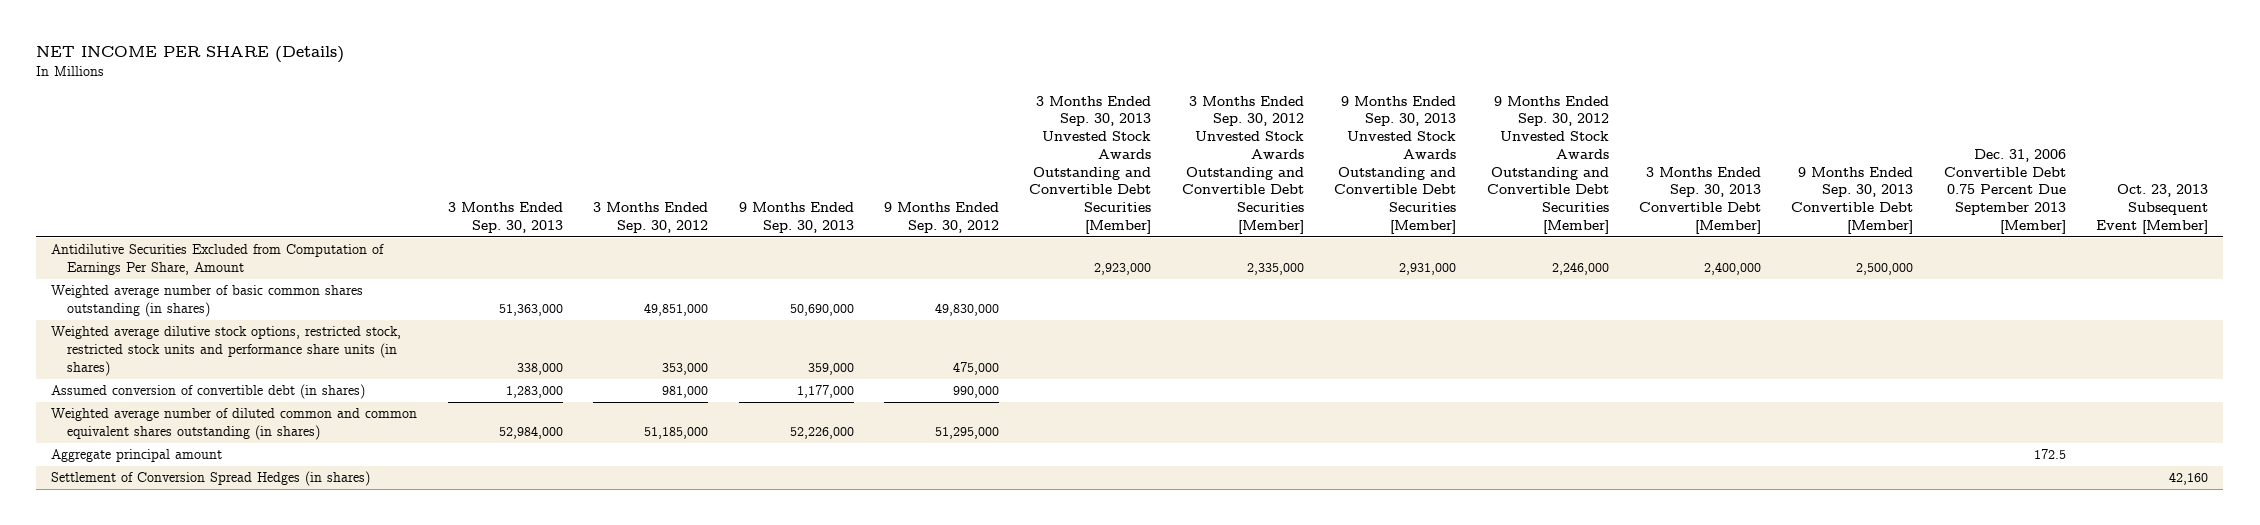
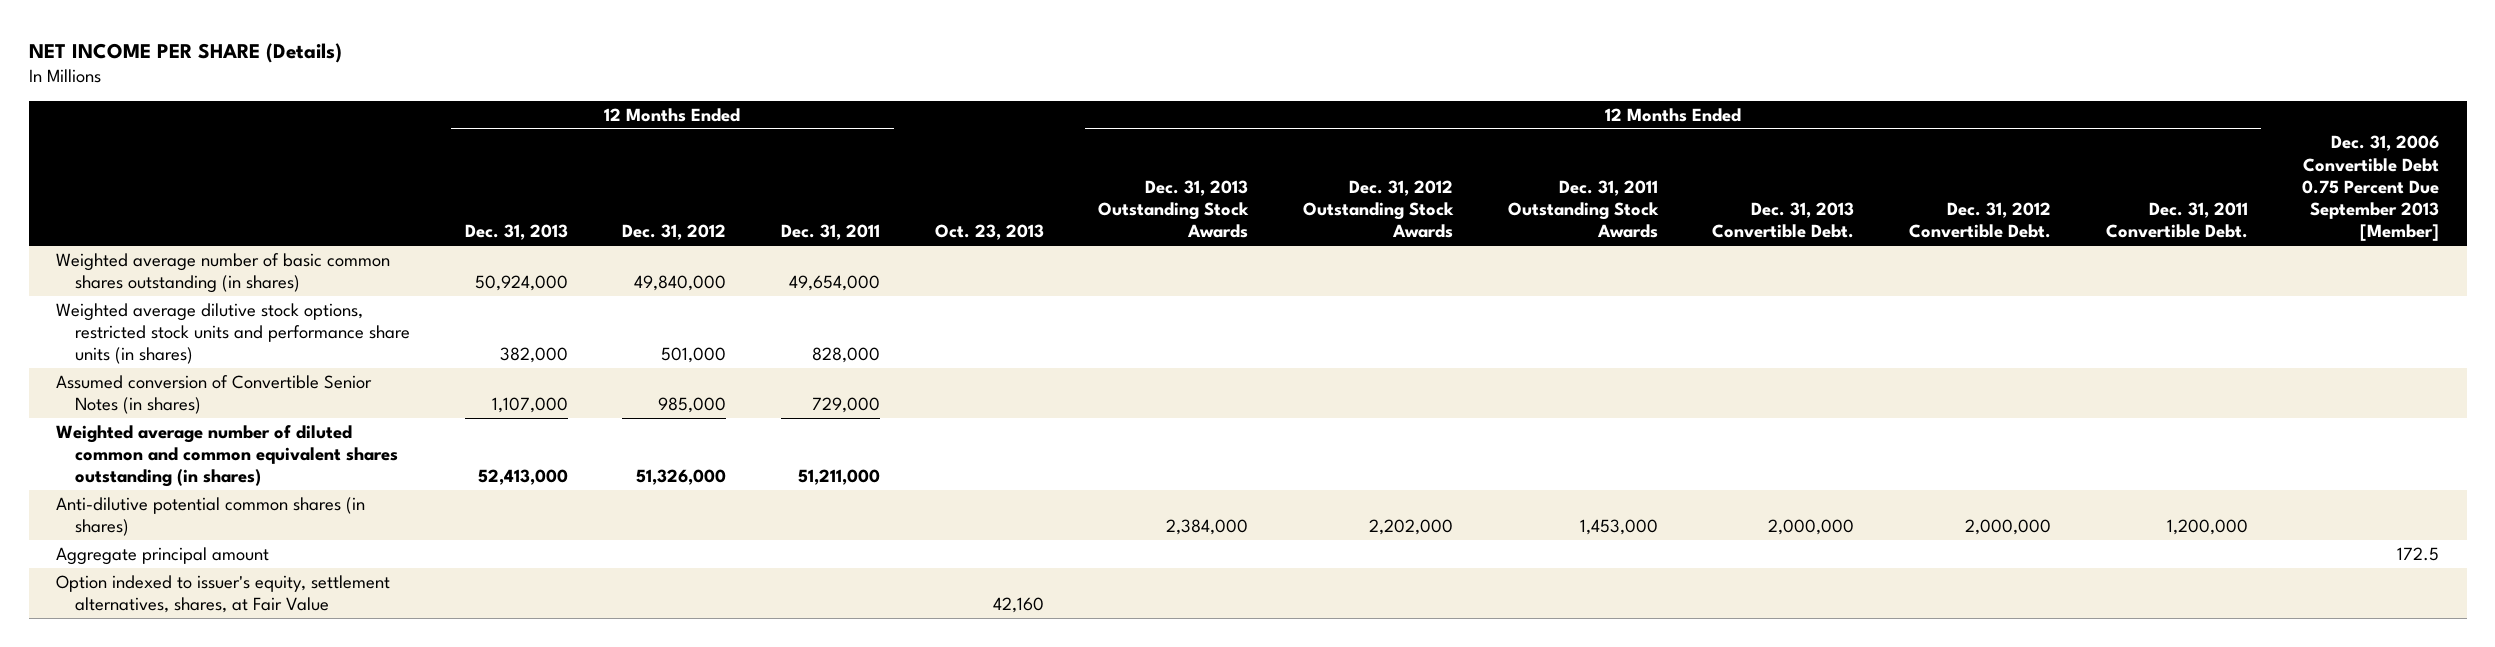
- | 3 Months Ended Sep. 30, 2013 | 3 Months Ended Sep. 30, 2012 | 9 Months Ended Sep. 30, 2013 | 9 Months Ended Sep. 30, 2012 | 3 Months Ended Sep. 30, 2013 Unvested Stock Awards Outstanding and Convertible Debt Securities [Member] | 3 Months Ended Sep. 30, 2012 Unvested Stock Awards Outstanding and Convertible Debt Securities [Member] | 9 Months Ended Sep. 30, 2013 Unvested Stock Awards Outstanding and Convertible Debt Securities [Member] | 9 Months Ended Sep. 30, 2012 Unvested Stock Awards Outstanding and Convertible Debt Securities [Member] | 3 Months Ended Sep. 30, 2013 Convertible Debt [Member] | 9 Months Ended Sep. 30, 2013 Convertible Debt [Member] | Dec. 31, 2006 Convertible Debt 0.75 Percent Due September 2013 [Member] | Oct. 23, 2013 Subsequent Event [Member]
+ | 12 Months Ended Dec. 31, 2013 | 12 Months Ended Dec. 31, 2012 | 12 Months Ended Dec. 31, 2011 | Oct. 23, 2013 | 12 Months Ended Dec. 31, 2013 Outstanding Stock Awards | 12 Months Ended Dec. 31, 2012 Outstanding Stock Awards | 12 Months Ended Dec. 31, 2011 Outstanding Stock Awards | 12 Months Ended Dec. 31, 2013 Convertible Debt. | 12 Months Ended Dec. 31, 2012 Convertible Debt. | 12 Months Ended Dec. 31, 2011 Convertible Debt. | Dec. 31, 2006 Convertible Debt 0.75 Percent Due September 2013 [Member]
- Antidilutive Securities Excluded from Computation of Earnings Per Share, Amount | | | | | 2,923,000 | 2,335,000 | 2,931,000 | 2,246,000 | 2,400,000 | 2,500,000 | |
- Weighted average dilutive stock options, restricted stock, restricted stock units and performance share units (in shares) | 338,000 | 353,000 | 359,000 | 475,000 | | | | | | | |
- Assumed conversion of convertible debt (in shares) | 1,283,000 | 981,000 | 1,177,000 | 990,000 | | | | | | | |
+ Weighted average dilutive stock options, restricted stock units and performance share units (in shares) | 382,000 | 501,000 | 828,000 | | | | | | | |
+ Assumed conversion of Convertible Senior Notes (in shares) | 1,107,000 | 985,000 | 729,000 | | | | | | | |
+ Anti-dilutive potential common shares (in shares) | | | | | 2,384,000 | 2,202,000 | 1,453,000 | 2,000,000 | 2,000,000 | 1,200,000 |
- Settlement of Conversion Spread Hedges (in shares) | | | | | | | | | | | | 42,160
+ Option indexed to issuer's equity, settlement alternatives, shares, at Fair Value | | | | 42,160 | | | | | | |

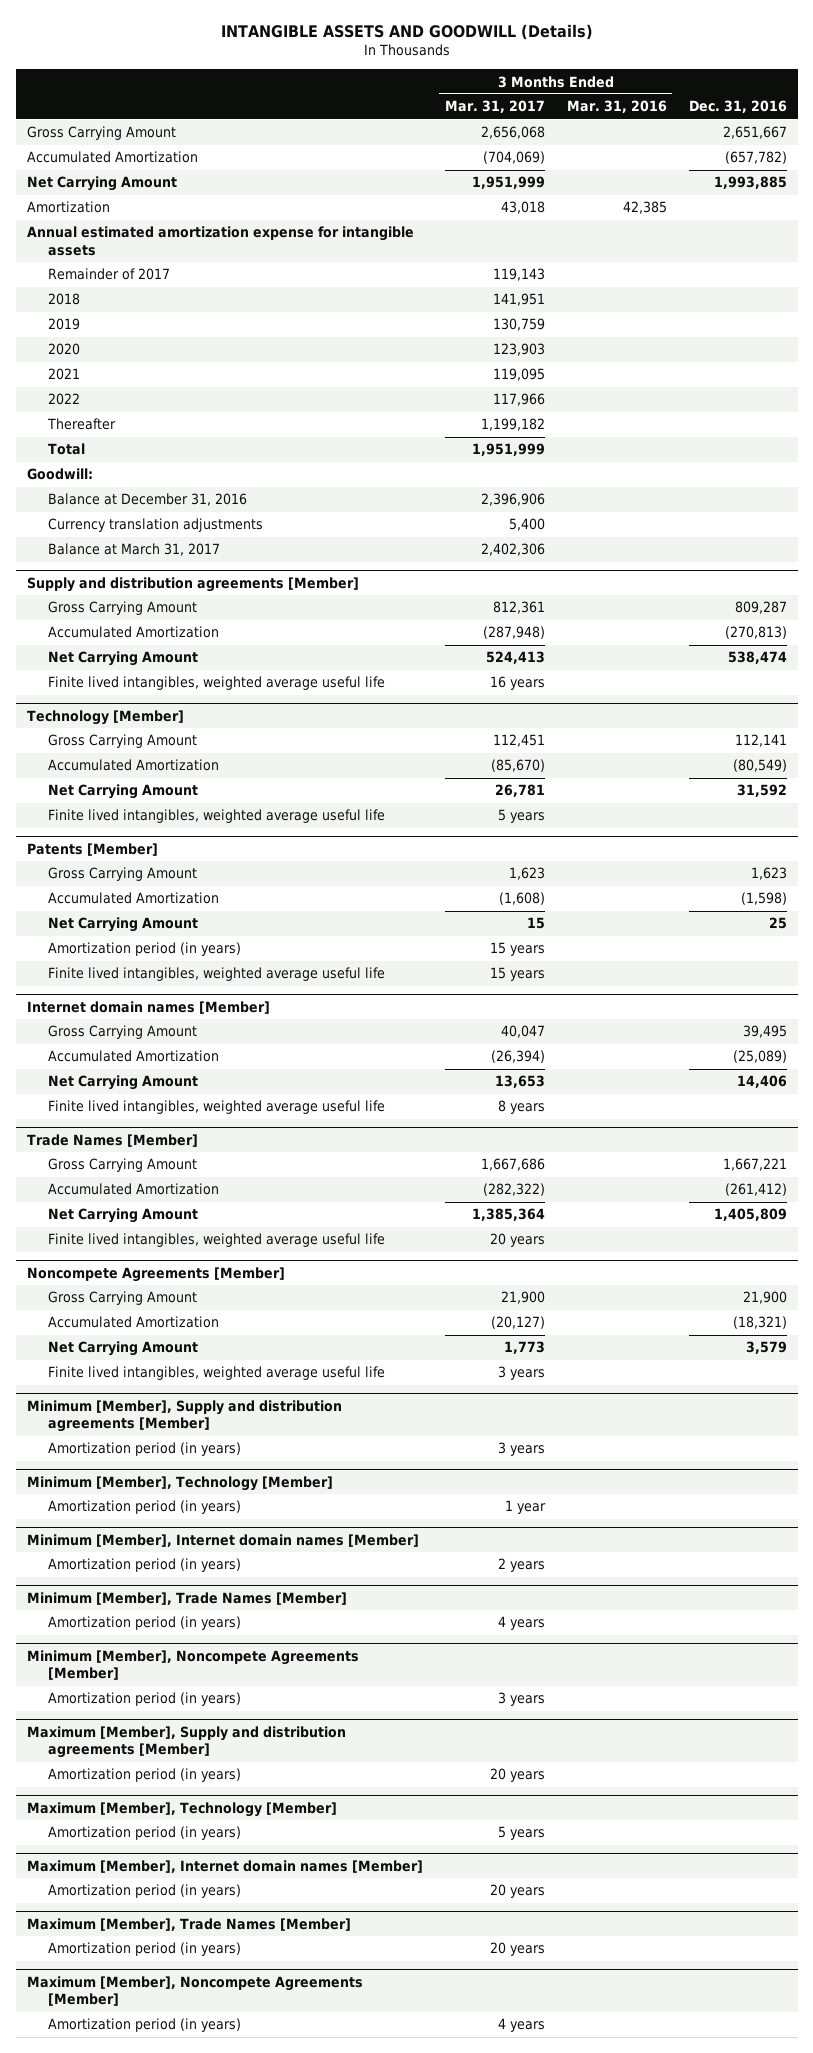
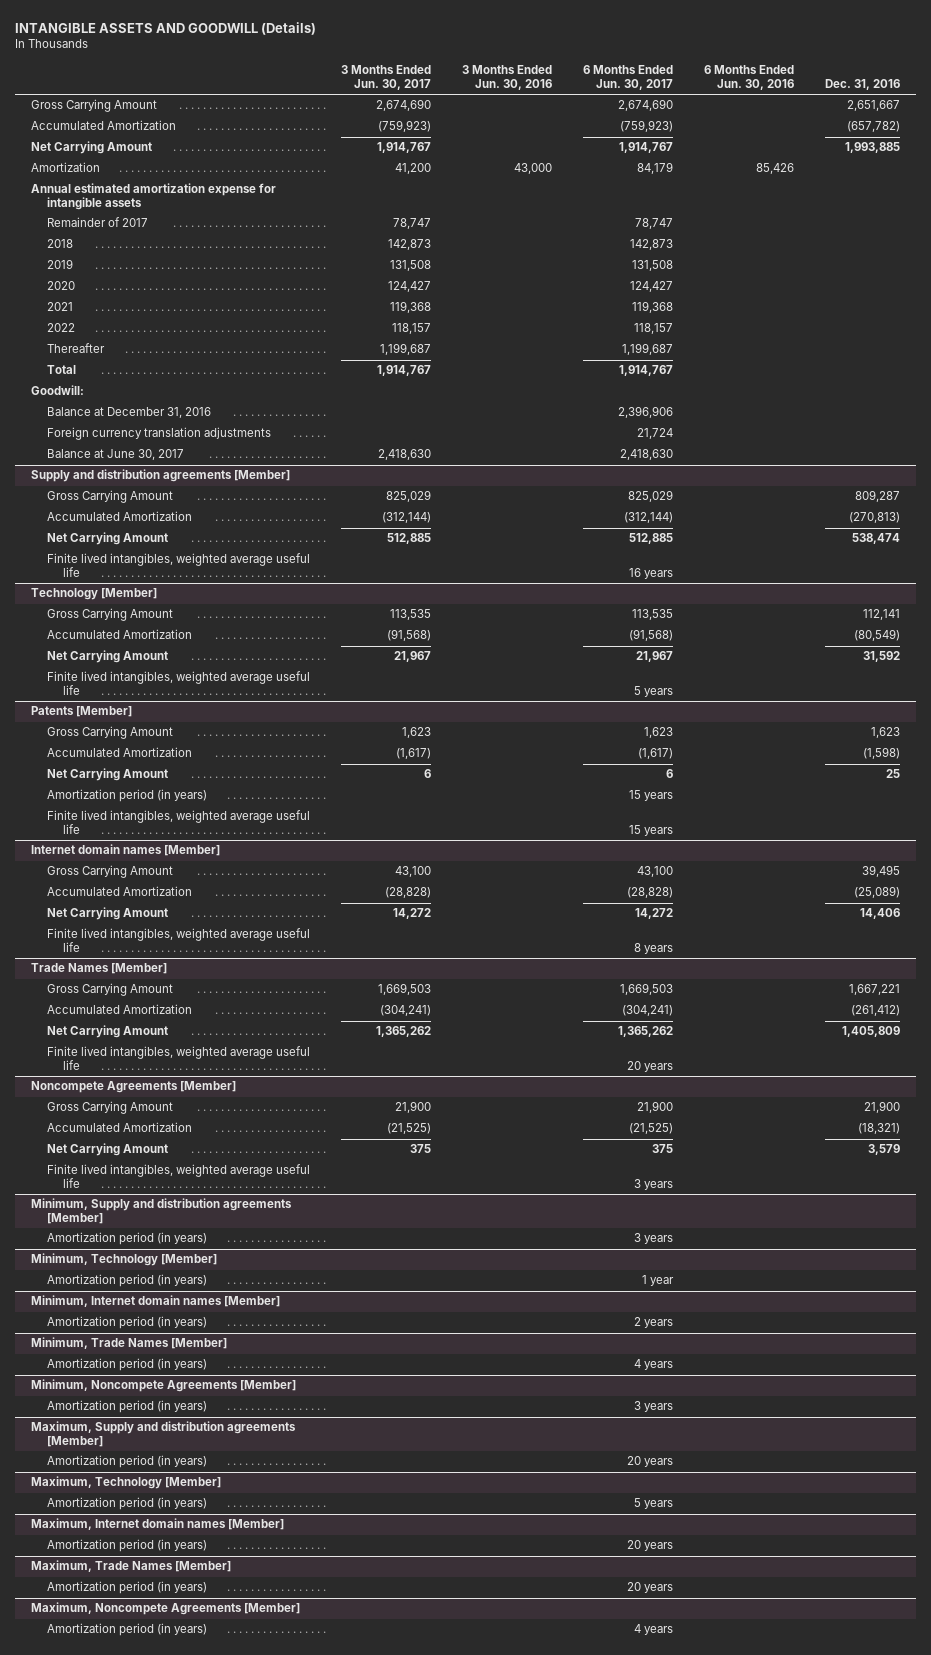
- | 3 Months Ended Mar. 31, 2017 | 3 Months Ended Mar. 31, 2016 | Dec. 31, 2016
+ | 3 Months Ended Jun. 30, 2017 | 3 Months Ended Jun. 30, 2016 | 6 Months Ended Jun. 30, 2017 | 6 Months Ended Jun. 30, 2016 | Dec. 31, 2016
- Currency translation adjustments | 5,400 | |
- Balance at March 31, 2017 | 2,402,306 | |
+ Foreign currency translation adjustments | | | 21,724 | |
+ Balance at June 30, 2017 | 2,418,630 | | 2,418,630 | |
- Minimum [Member], Supply and distribution agreements [Member]
+ Minimum, Supply and distribution agreements [Member]
- Minimum [Member], Technology [Member]
+ Minimum, Technology [Member]
- Minimum [Member], Internet domain names [Member]
+ Minimum, Internet domain names [Member]
- Minimum [Member], Trade Names [Member]
+ Minimum, Trade Names [Member]
- Minimum [Member], Noncompete Agreements [Member]
+ Minimum, Noncompete Agreements [Member]
- Maximum [Member], Supply and distribution agreements [Member]
+ Maximum, Supply and distribution agreements [Member]
- Maximum [Member], Technology [Member]
+ Maximum, Technology [Member]
- Maximum [Member], Internet domain names [Member]
+ Maximum, Internet domain names [Member]
- Maximum [Member], Trade Names [Member]
+ Maximum, Trade Names [Member]
- Maximum [Member], Noncompete Agreements [Member]
+ Maximum, Noncompete Agreements [Member]

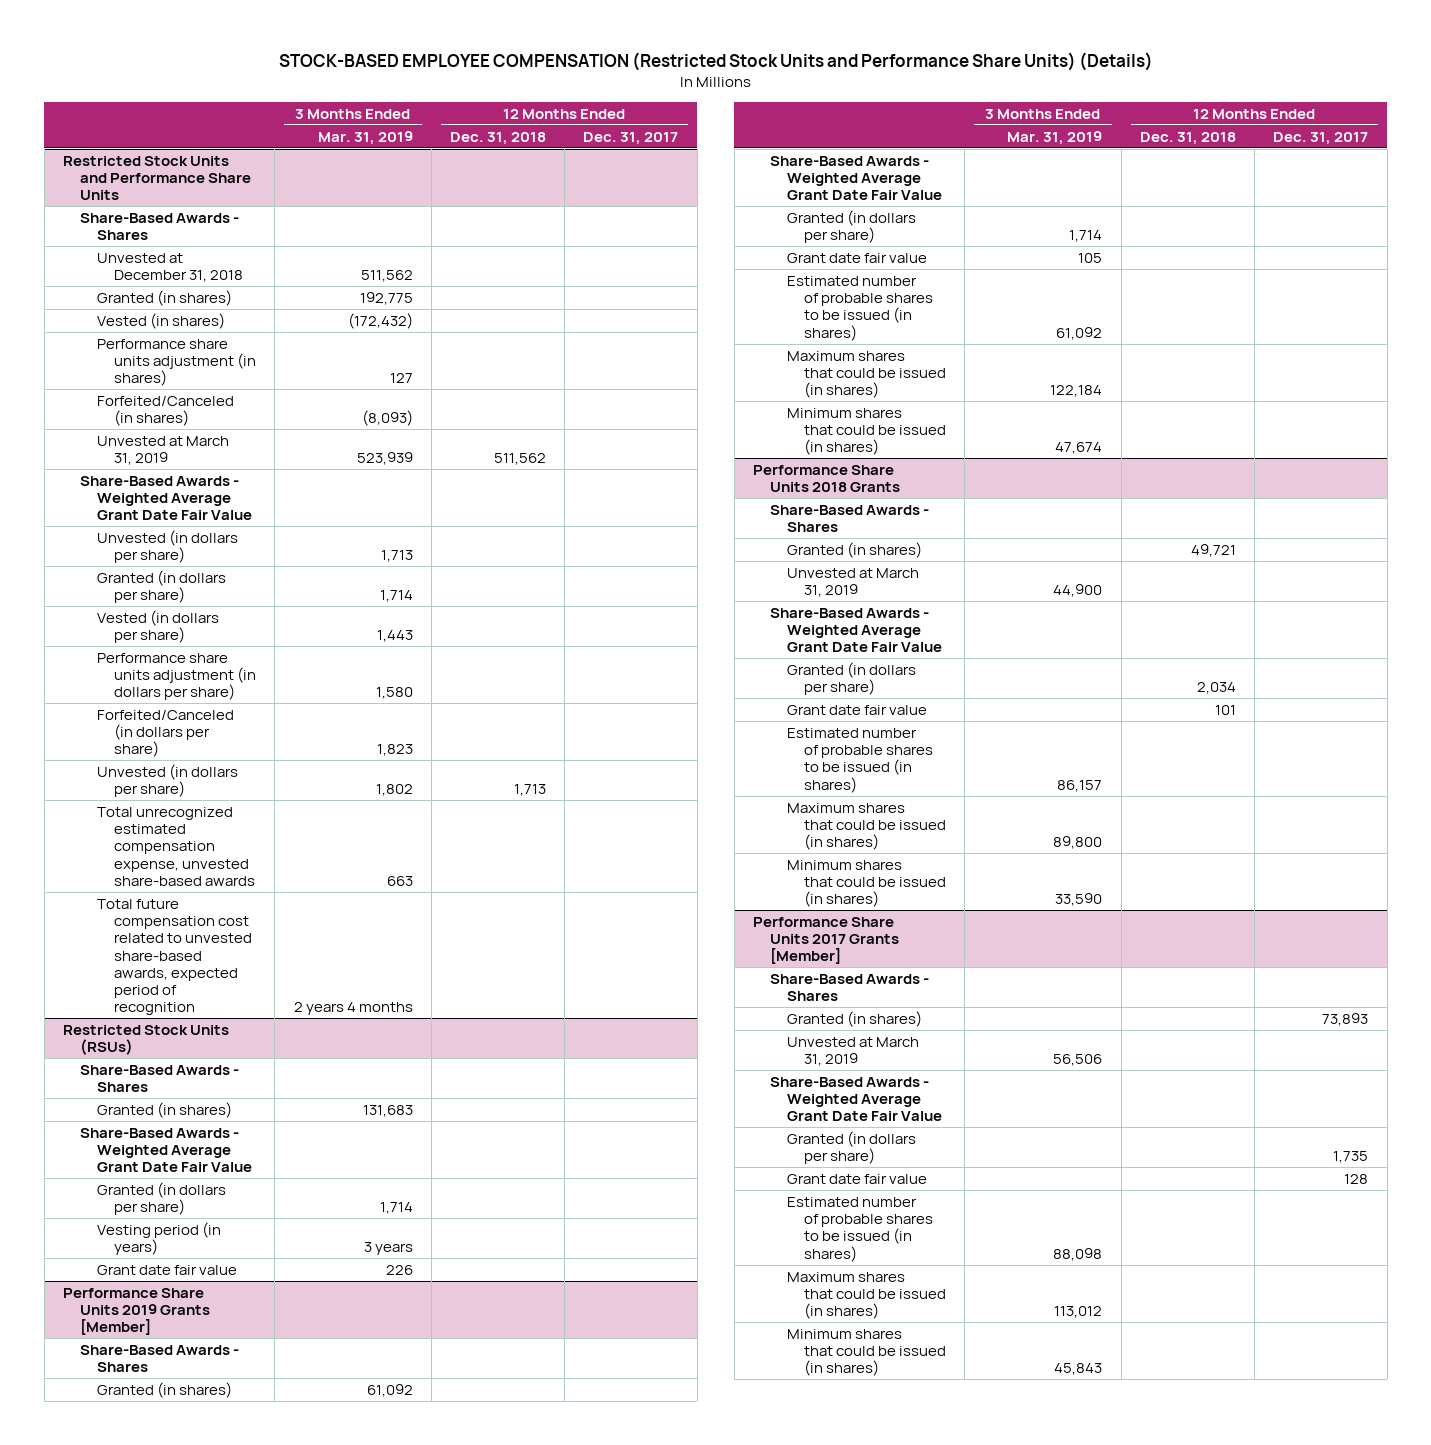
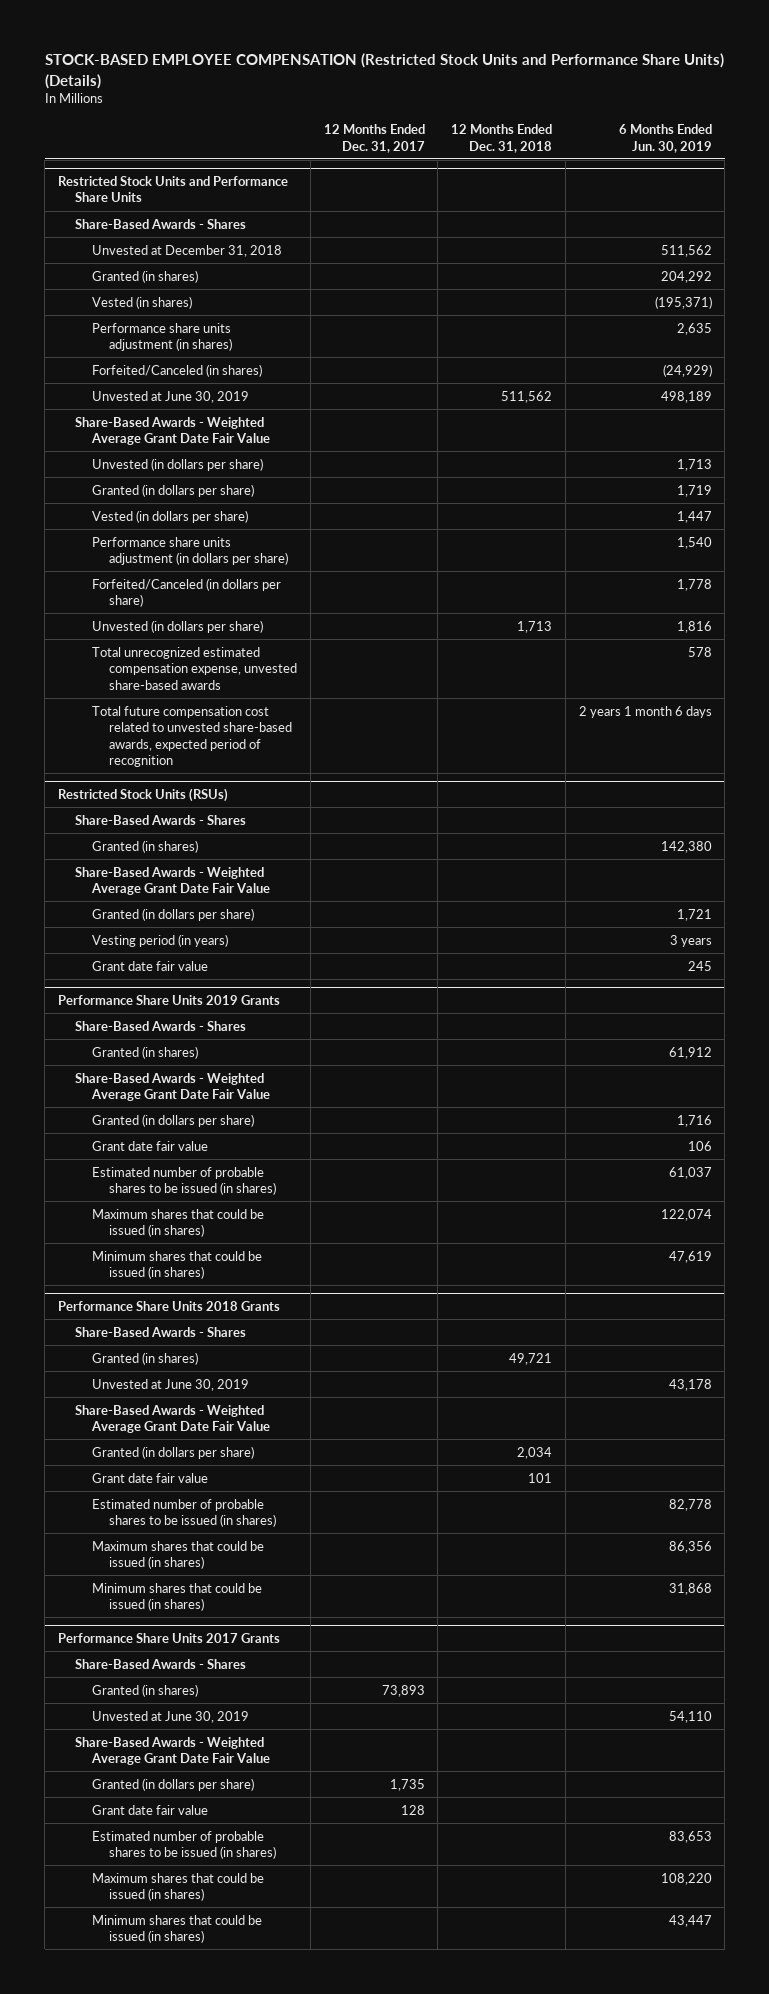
- | 3 Months Ended Mar. 31, 2019 | 12 Months Ended Dec. 31, 2018 | 12 Months Ended Dec. 31, 2017
+ | 12 Months Ended Dec. 31, 2017 | 12 Months Ended Dec. 31, 2018 | 6 Months Ended Jun. 30, 2019
@ Restricted Stock Units and Performance Share Units
- Unvested at March 31, 2019 | 523,939 | 511,562 |
+ Unvested at June 30, 2019 | | 511,562 | 498,189
- Performance Share Units 2019 Grants [Member]
+ Performance Share Units 2019 Grants
@ Performance Share Units 2018 Grants
- Unvested at March 31, 2019 | 44,900 | |
+ Unvested at June 30, 2019 | | | 43,178
- Performance Share Units 2017 Grants [Member]
+ Performance Share Units 2017 Grants
- Unvested at March 31, 2019 | 56,506 | |
+ Unvested at June 30, 2019 | | | 54,110

